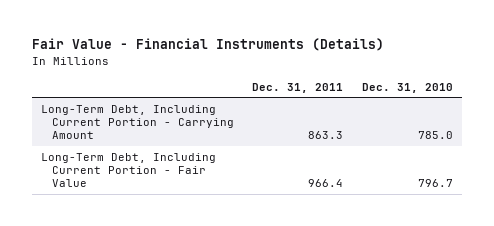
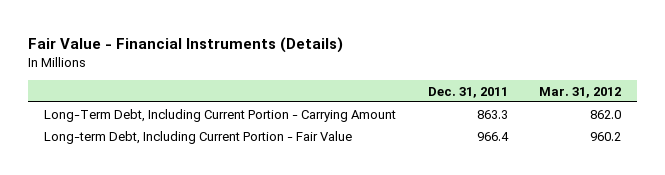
- | Dec. 31, 2011 | Dec. 31, 2010
+ | Dec. 31, 2011 | Mar. 31, 2012
- Long-Term Debt, Including Current Portion - Fair Value | 966.4 | 796.7
+ Long-term Debt, Including Current Portion - Fair Value | 966.4 | 960.2

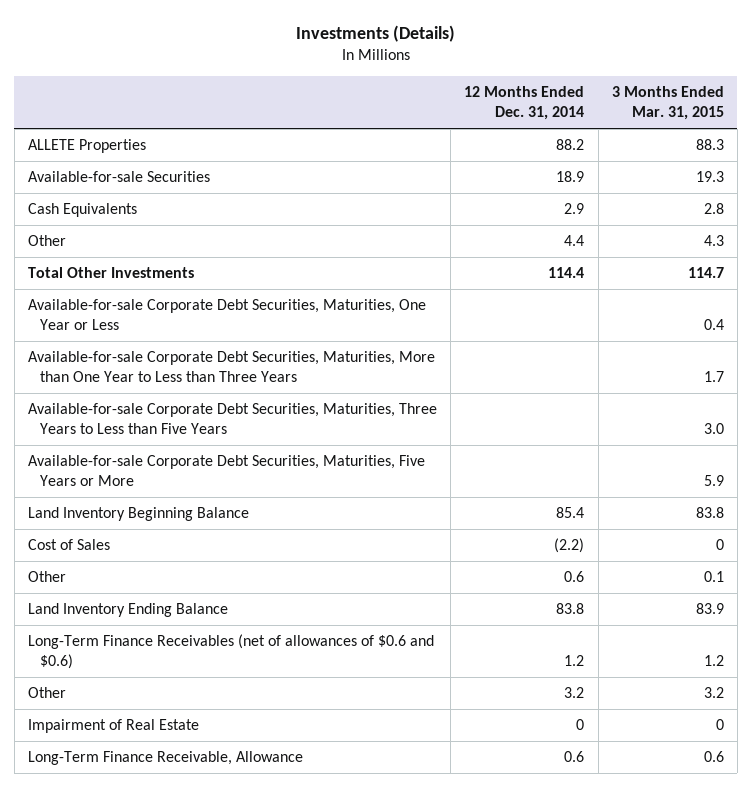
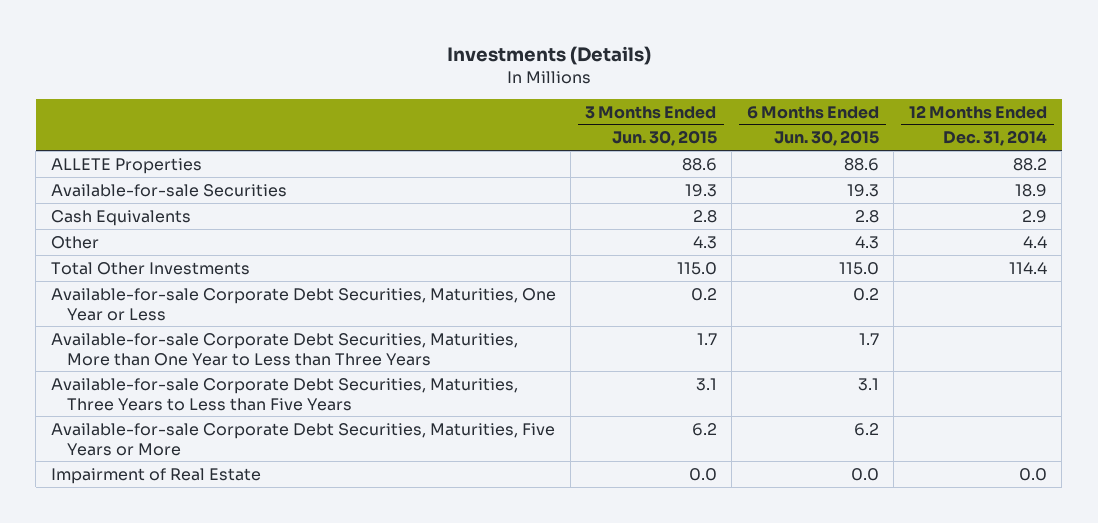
- | 12 Months Ended Dec. 31, 2014 | 3 Months Ended Mar. 31, 2015
+ | 3 Months Ended Jun. 30, 2015 | 6 Months Ended Jun. 30, 2015 | 12 Months Ended Dec. 31, 2014
- Land Inventory Beginning Balance | 85.4 | 83.8
- Cost of Sales | (2.2) | 0
- Other | 0.6 | 0.1
- Land Inventory Ending Balance | 83.8 | 83.9
- Long-Term Finance Receivables (net of allowances of $0.6 and $0.6) | 1.2 | 1.2
- Other | 3.2 | 3.2
- Impairment of Real Estate | 0 | 0
- Long-Term Finance Receivable, Allowance | 0.6 | 0.6
+ Impairment of Real Estate | 0.0 | 0.0 | 0.0

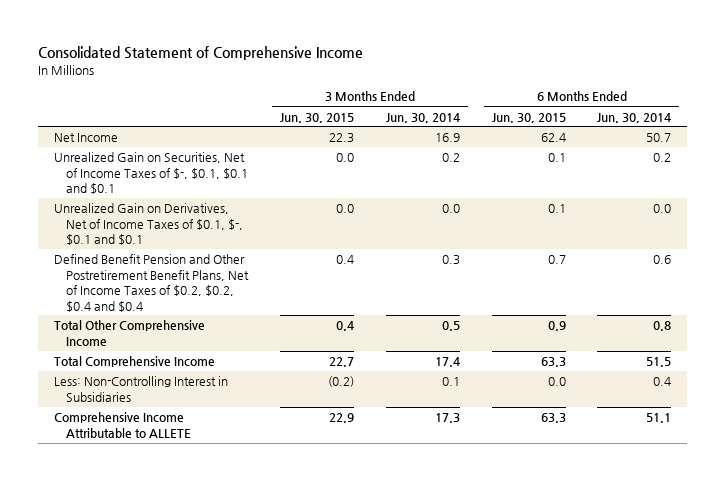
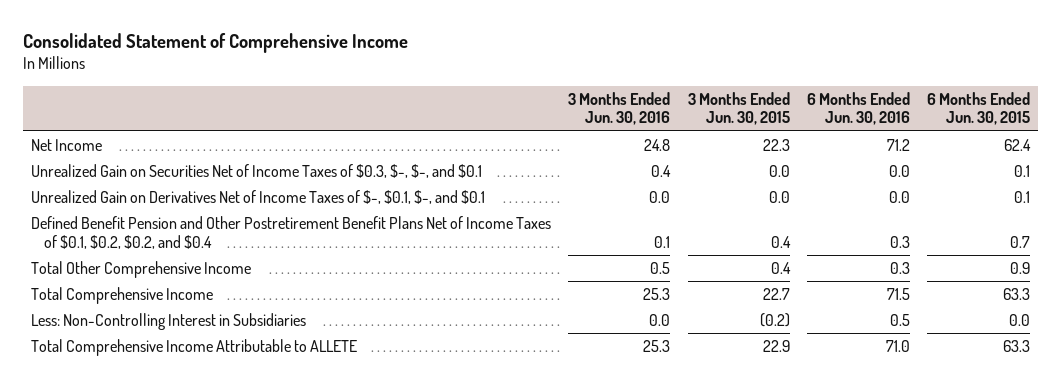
- | 3 Months Ended Jun. 30, 2015 | 3 Months Ended Jun. 30, 2014 | 6 Months Ended Jun. 30, 2015 | 6 Months Ended Jun. 30, 2014
+ | 3 Months Ended Jun. 30, 2016 | 3 Months Ended Jun. 30, 2015 | 6 Months Ended Jun. 30, 2016 | 6 Months Ended Jun. 30, 2015
- Unrealized Gain on Securities, Net of Income Taxes of $-, $0.1, $0.1 and $0.1 | 0.0 | 0.2 | 0.1 | 0.2
- Unrealized Gain on Derivatives, Net of Income Taxes of $0.1, $-, $0.1 and $0.1 | 0.0 | 0.0 | 0.1 | 0.0
- Defined Benefit Pension and Other Postretirement Benefit Plans, Net of Income Taxes of $0.2, $0.2, $0.4 and $0.4 | 0.4 | 0.3 | 0.7 | 0.6
+ Unrealized Gain on Securities Net of Income Taxes of $0.3, $-, $-, and $0.1 | 0.4 | 0.0 | 0.0 | 0.1
+ Unrealized Gain on Derivatives Net of Income Taxes of $-, $0.1, $-, and $0.1 | 0.0 | 0.0 | 0.0 | 0.1
+ Defined Benefit Pension and Other Postretirement Benefit Plans Net of Income Taxes of $0.1, $0.2, $0.2, and $0.4 | 0.1 | 0.4 | 0.3 | 0.7
- Comprehensive Income Attributable to ALLETE | 22.9 | 17.3 | 63.3 | 51.1
+ Total Comprehensive Income Attributable to ALLETE | 25.3 | 22.9 | 71.0 | 63.3

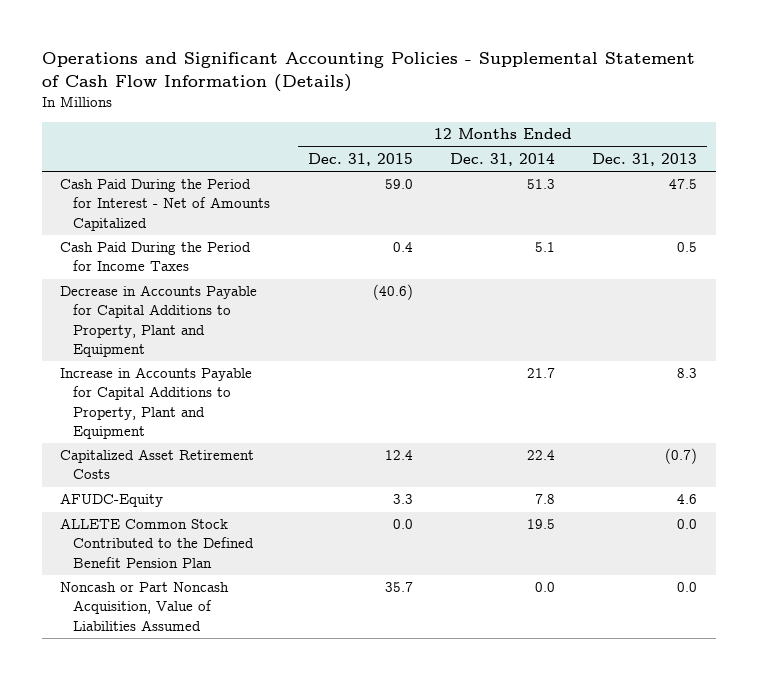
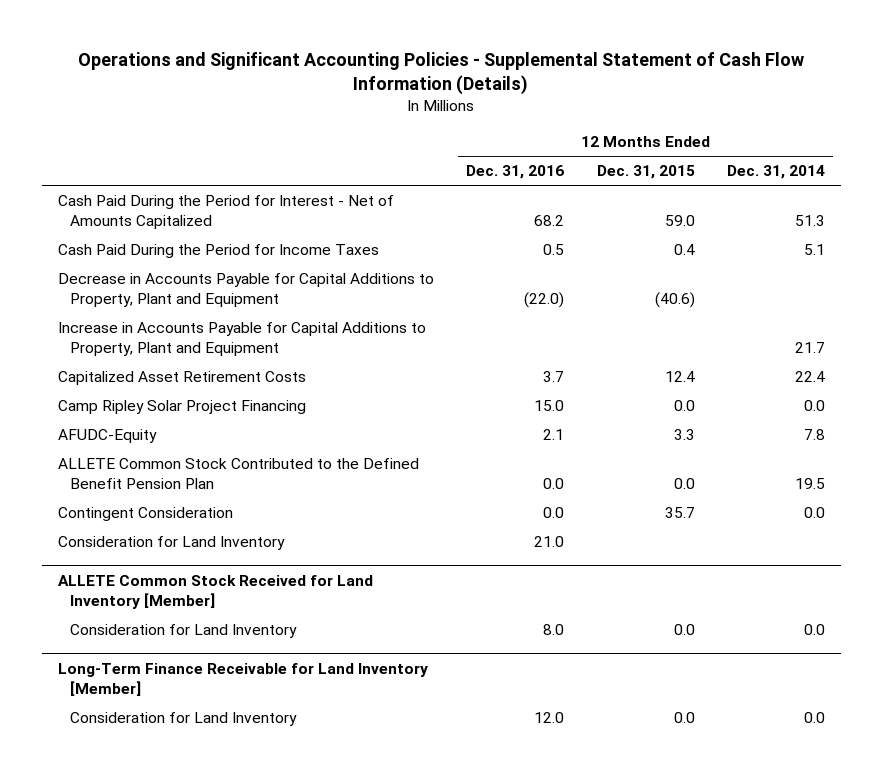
- | 12 Months Ended Dec. 31, 2015 | 12 Months Ended Dec. 31, 2014 | 12 Months Ended Dec. 31, 2013
+ | 12 Months Ended Dec. 31, 2016 | 12 Months Ended Dec. 31, 2015 | 12 Months Ended Dec. 31, 2014
+ Camp Ripley Solar Project Financing | 15.0 | 0.0 | 0.0
- Noncash or Part Noncash Acquisition, Value of Liabilities Assumed | 35.7 | 0.0 | 0.0
+ Contingent Consideration | 0.0 | 35.7 | 0.0
+ Consideration for Land Inventory | 21.0 | |
+ ALLETE Common Stock Received for Land Inventory [Member]
+ Consideration for Land Inventory | 8.0 | 0.0 | 0.0
+ Long-Term Finance Receivable for Land Inventory [Member]
+ Consideration for Land Inventory | 12.0 | 0.0 | 0.0

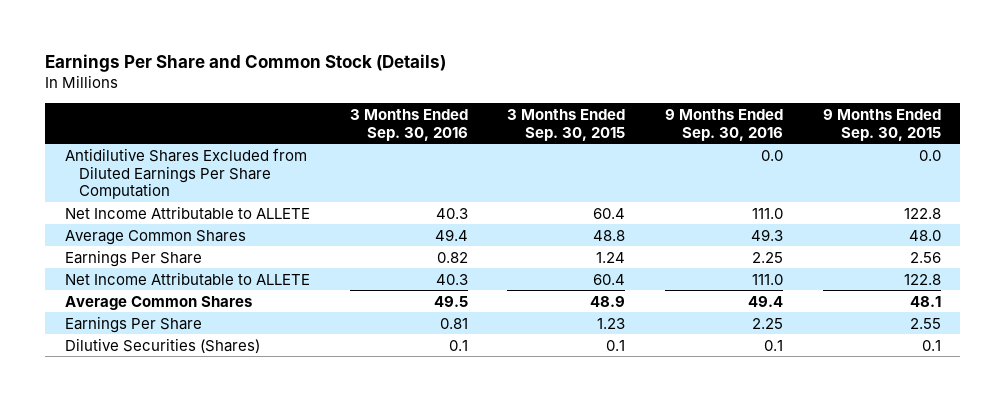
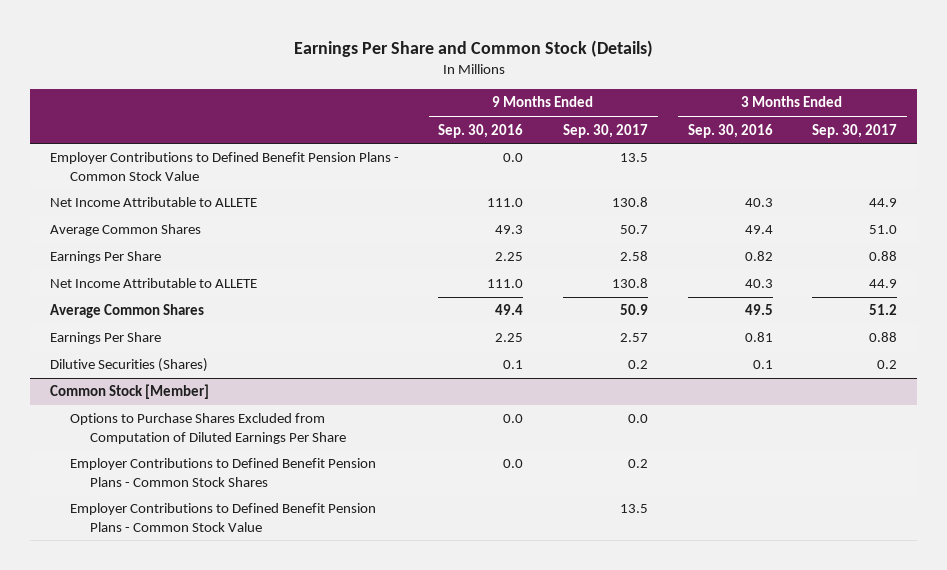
- | 3 Months Ended Sep. 30, 2016 | 3 Months Ended Sep. 30, 2015 | 9 Months Ended Sep. 30, 2016 | 9 Months Ended Sep. 30, 2015
+ | 9 Months Ended Sep. 30, 2016 | 9 Months Ended Sep. 30, 2017 | 3 Months Ended Sep. 30, 2016 | 3 Months Ended Sep. 30, 2017
- Antidilutive Shares Excluded from Diluted Earnings Per Share Computation | | | 0.0 | 0.0
+ Employer Contributions to Defined Benefit Pension Plans - Common Stock Value | 0.0 | 13.5 | |
+ Common Stock [Member]
+ Options to Purchase Shares Excluded from Computation of Diluted Earnings Per Share | 0.0 | 0.0 | |
+ Employer Contributions to Defined Benefit Pension Plans - Common Stock Shares | 0.0 | 0.2 | |
+ Employer Contributions to Defined Benefit Pension Plans - Common Stock Value | | 13.5 | |

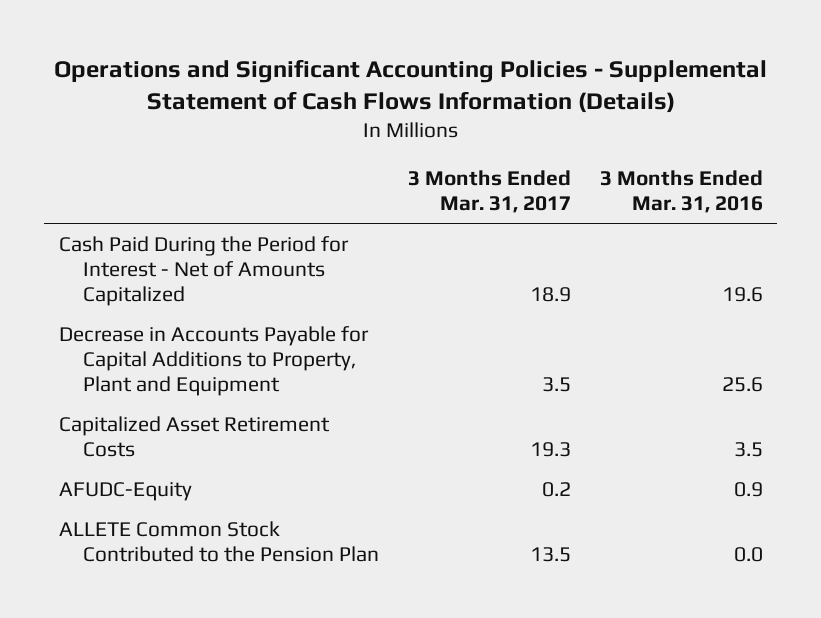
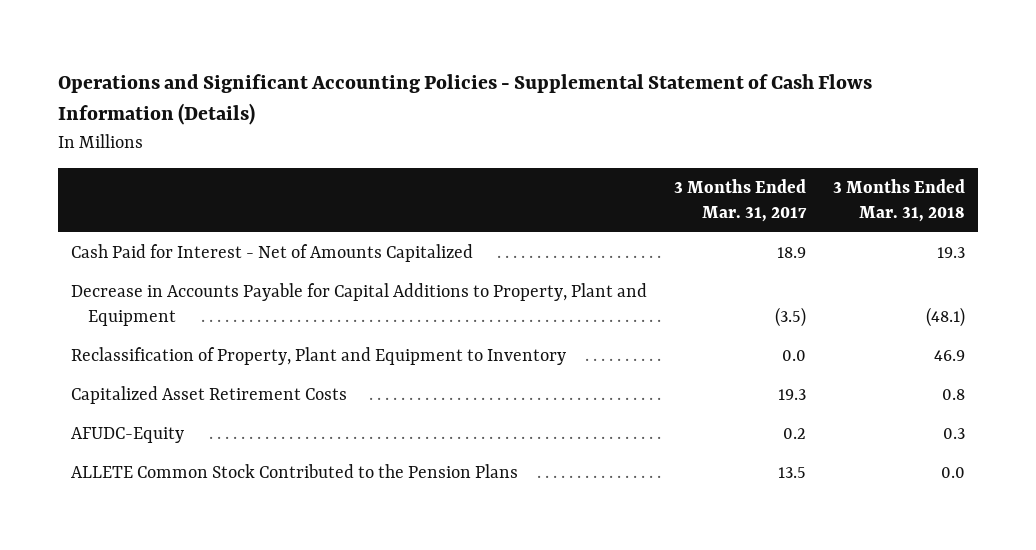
- | 3 Months Ended Mar. 31, 2017 | 3 Months Ended Mar. 31, 2016
+ | 3 Months Ended Mar. 31, 2017 | 3 Months Ended Mar. 31, 2018
- Cash Paid During the Period for Interest - Net of Amounts Capitalized | 18.9 | 19.6
- Decrease in Accounts Payable for Capital Additions to Property, Plant and Equipment | 3.5 | 25.6
+ Cash Paid for Interest - Net of Amounts Capitalized | 18.9 | 19.3
+ Decrease in Accounts Payable for Capital Additions to Property, Plant and Equipment | (3.5) | (48.1)
+ Reclassification of Property, Plant and Equipment to Inventory | 0.0 | 46.9
- ALLETE Common Stock Contributed to the Pension Plan | 13.5 | 0.0
+ ALLETE Common Stock Contributed to the Pension Plans | 13.5 | 0.0

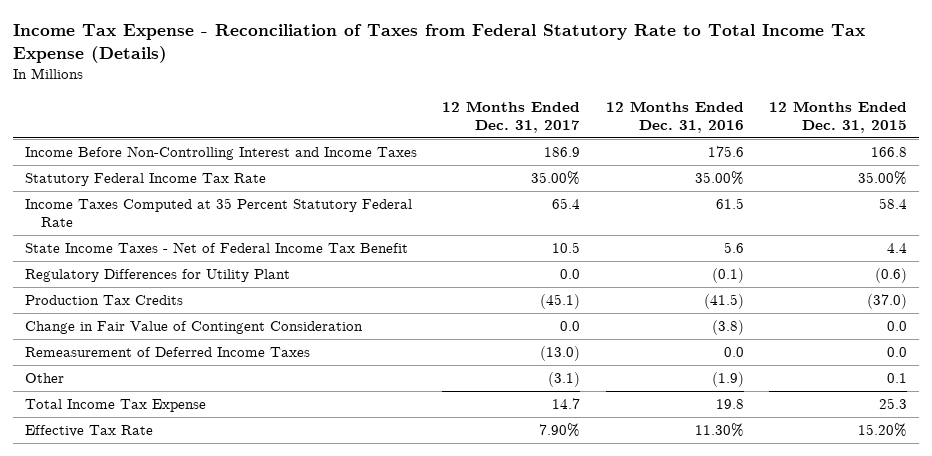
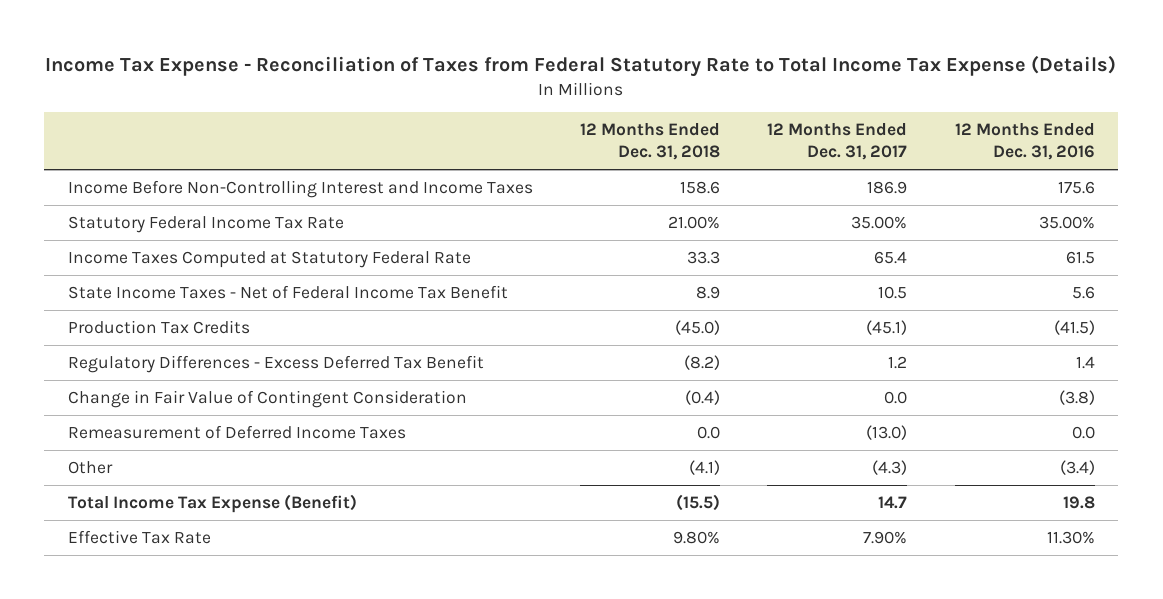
- | 12 Months Ended Dec. 31, 2017 | 12 Months Ended Dec. 31, 2016 | 12 Months Ended Dec. 31, 2015
+ | 12 Months Ended Dec. 31, 2018 | 12 Months Ended Dec. 31, 2017 | 12 Months Ended Dec. 31, 2016
- Income Taxes Computed at 35 Percent Statutory Federal Rate | 65.4 | 61.5 | 58.4
+ Income Taxes Computed at Statutory Federal Rate | 33.3 | 65.4 | 61.5
- Regulatory Differences for Utility Plant | 0.0 | (0.1) | (0.6)
+ Regulatory Differences - Excess Deferred Tax Benefit | (8.2) | 1.2 | 1.4
- Other | (3.1) | (1.9) | 0.1
- Total Income Tax Expense | 14.7 | 19.8 | 25.3
+ Other | (4.1) | (4.3) | (3.4)
+ Total Income Tax Expense (Benefit) | (15.5) | 14.7 | 19.8

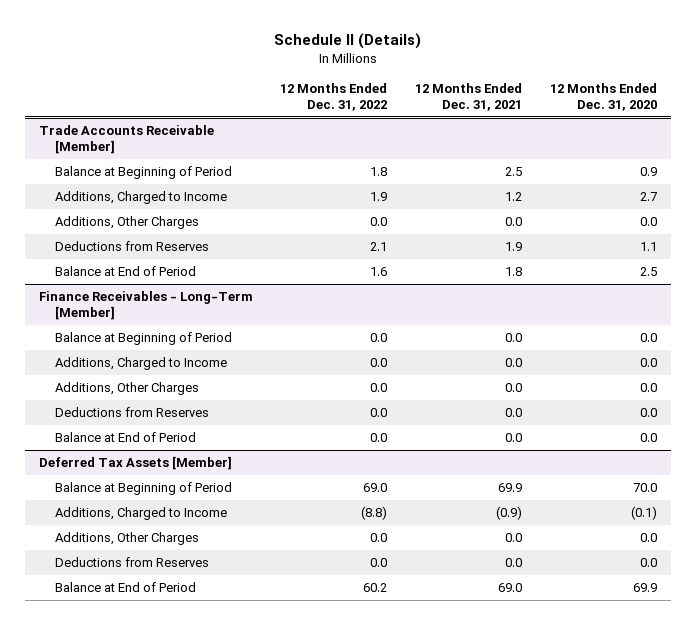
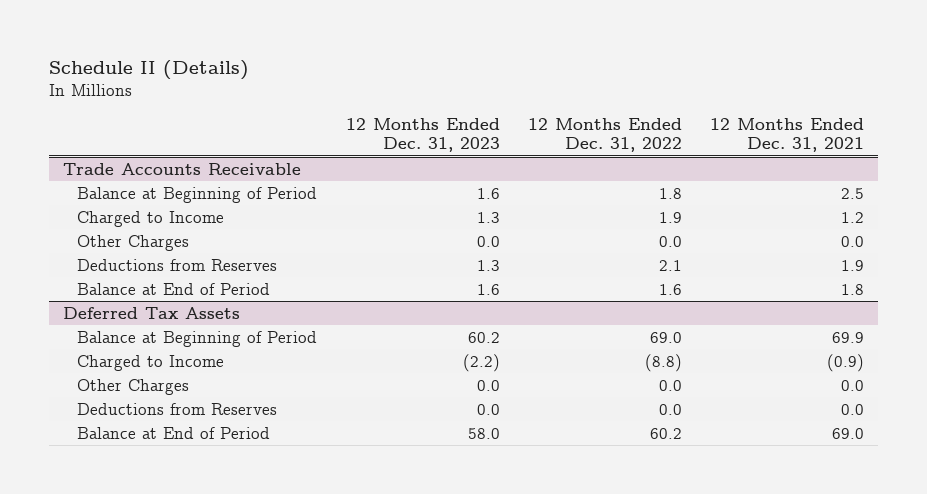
- | 12 Months Ended Dec. 31, 2022 | 12 Months Ended Dec. 31, 2021 | 12 Months Ended Dec. 31, 2020
+ | 12 Months Ended Dec. 31, 2023 | 12 Months Ended Dec. 31, 2022 | 12 Months Ended Dec. 31, 2021
- Trade Accounts Receivable [Member]
+ Trade Accounts Receivable
- Additions, Charged to Income | 1.9 | 1.2 | 2.7
- Additions, Other Charges | 0.0 | 0.0 | 0.0
+ Charged to Income | 1.3 | 1.9 | 1.2
+ Other Charges | 0.0 | 0.0 | 0.0
- Finance Receivables - Long-Term [Member]
- Balance at Beginning of Period | 0.0 | 0.0 | 0.0
- Additions, Charged to Income | 0.0 | 0.0 | 0.0
- Additions, Other Charges | 0.0 | 0.0 | 0.0
- Deductions from Reserves | 0.0 | 0.0 | 0.0
- Balance at End of Period | 0.0 | 0.0 | 0.0
- Deferred Tax Assets [Member]
+ Deferred Tax Assets
- Additions, Charged to Income | (8.8) | (0.9) | (0.1)
- Additions, Other Charges | 0.0 | 0.0 | 0.0
+ Charged to Income | (2.2) | (8.8) | (0.9)
+ Other Charges | 0.0 | 0.0 | 0.0

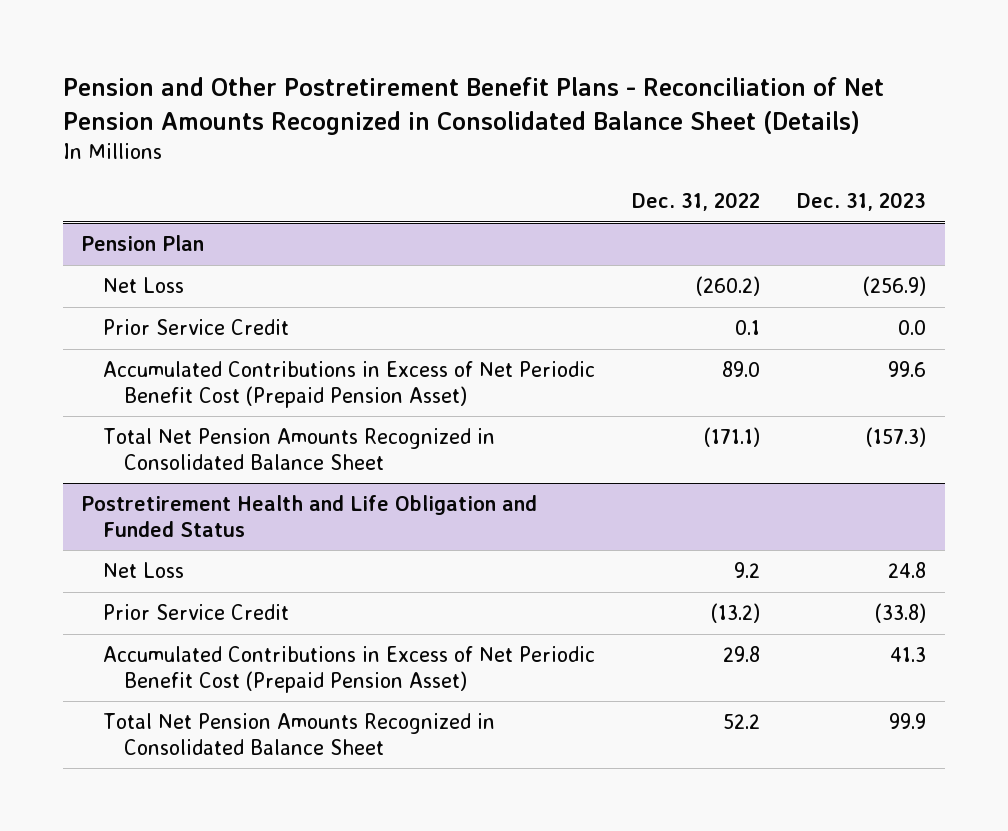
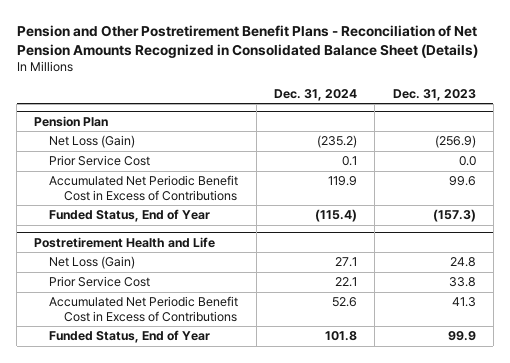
- | Dec. 31, 2022 | Dec. 31, 2023
+ | Dec. 31, 2024 | Dec. 31, 2023
@ Pension Plan
- Net Loss | (260.2) | (256.9)
- Prior Service Credit | 0.1 | 0.0
- Accumulated Contributions in Excess of Net Periodic Benefit Cost (Prepaid Pension Asset) | 89.0 | 99.6
- Total Net Pension Amounts Recognized in Consolidated Balance Sheet | (171.1) | (157.3)
- Postretirement Health and Life Obligation and Funded Status
- Net Loss | 9.2 | 24.8
- Prior Service Credit | (13.2) | (33.8)
- Accumulated Contributions in Excess of Net Periodic Benefit Cost (Prepaid Pension Asset) | 29.8 | 41.3
- Total Net Pension Amounts Recognized in Consolidated Balance Sheet | 52.2 | 99.9
@ Pension Plan
+ Net Loss (Gain) | (235.2) | (256.9)
+ Prior Service Cost | 0.1 | 0.0
+ Accumulated Net Periodic Benefit Cost in Excess of Contributions | 119.9 | 99.6
+ Funded Status, End of Year | (115.4) | (157.3)
+ Postretirement Health and Life
+ Net Loss (Gain) | 27.1 | 24.8
+ Prior Service Cost | 22.1 | 33.8
+ Accumulated Net Periodic Benefit Cost in Excess of Contributions | 52.6 | 41.3
+ Funded Status, End of Year | 101.8 | 99.9

